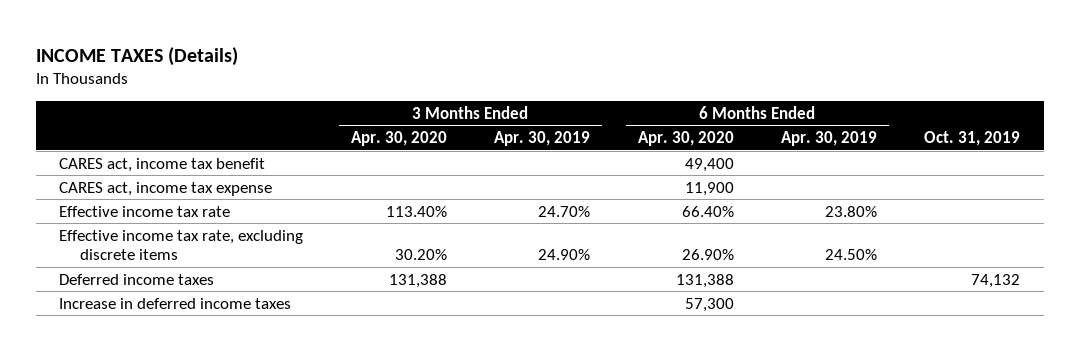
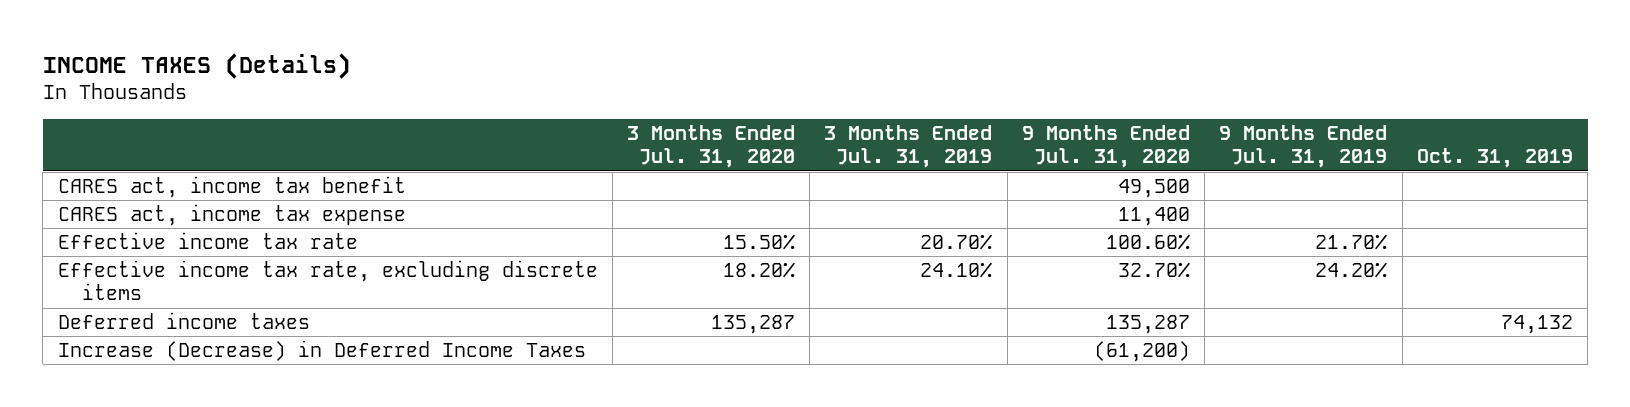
- | 3 Months Ended Apr. 30, 2020 | 3 Months Ended Apr. 30, 2019 | 6 Months Ended Apr. 30, 2020 | 6 Months Ended Apr. 30, 2019 | Oct. 31, 2019
+ | 3 Months Ended Jul. 31, 2020 | 3 Months Ended Jul. 31, 2019 | 9 Months Ended Jul. 31, 2020 | 9 Months Ended Jul. 31, 2019 | Oct. 31, 2019
- Increase in deferred income taxes | | | 57,300 | |
+ Increase (Decrease) in Deferred Income Taxes | | | (61,200) | |

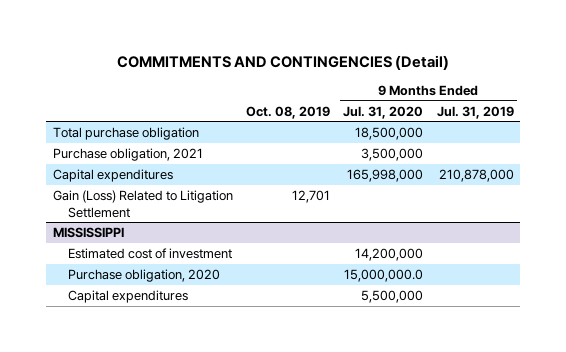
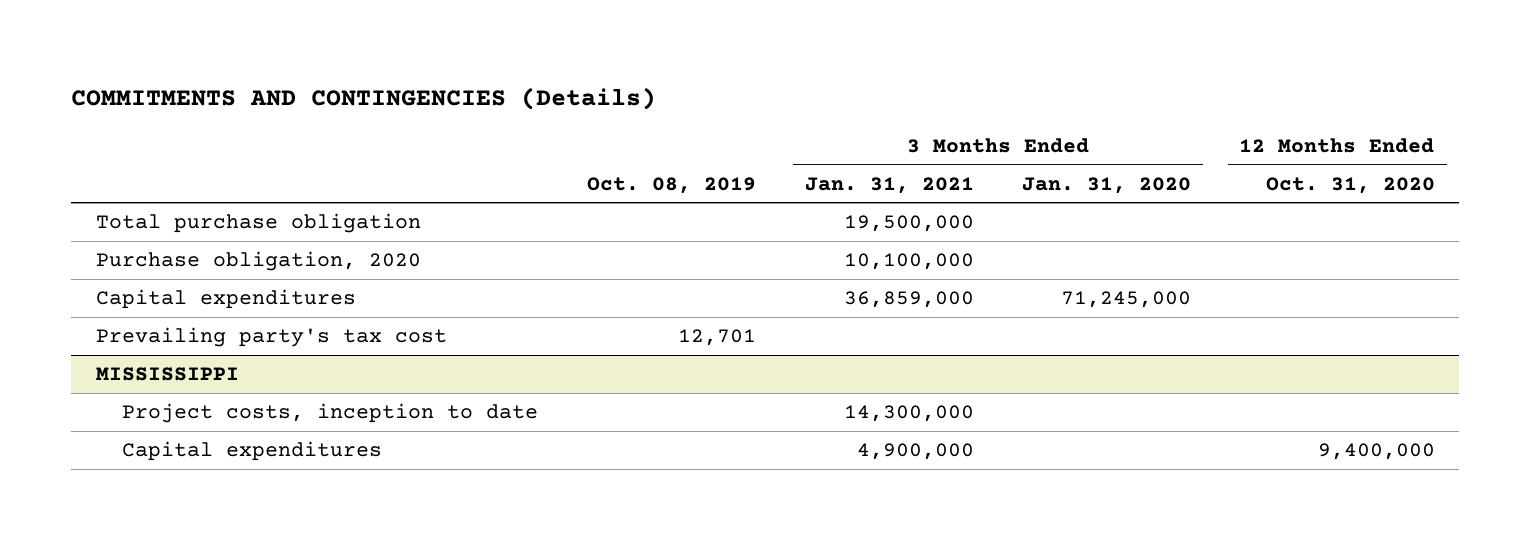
- COMMITMENTS AND CONTINGENCIES (Detail)
+ COMMITMENTS AND CONTINGENCIES (Details)
- | Oct. 08, 2019 | 9 Months Ended Jul. 31, 2020 | 9 Months Ended Jul. 31, 2019
+ | Oct. 08, 2019 | 3 Months Ended Jan. 31, 2021 | 3 Months Ended Jan. 31, 2020 | 12 Months Ended Oct. 31, 2020
- Purchase obligation, 2021 | | 3,500,000 |
+ Purchase obligation, 2020 | | 10,100,000 | |
- Gain (Loss) Related to Litigation Settlement | 12,701 | |
+ Prevailing party's tax cost | 12,701 | | |
@ MISSISSIPPI
- Estimated cost of investment | | 14,200,000 |
- Purchase obligation, 2020 | | 15,000,000.0 |
+ Project costs, inception to date | | 14,300,000 | |

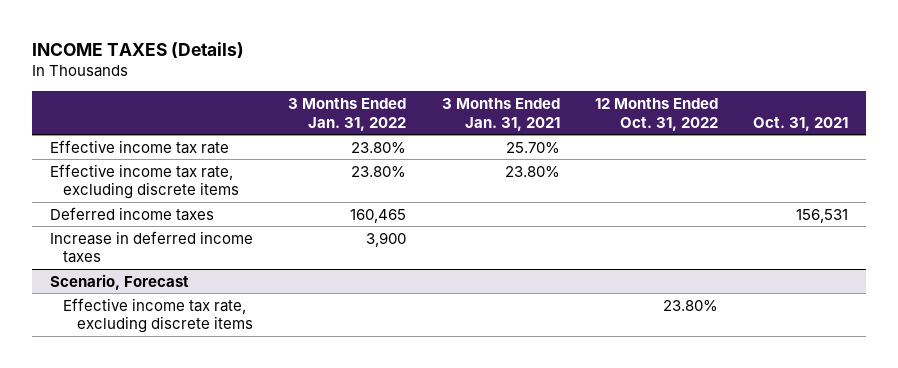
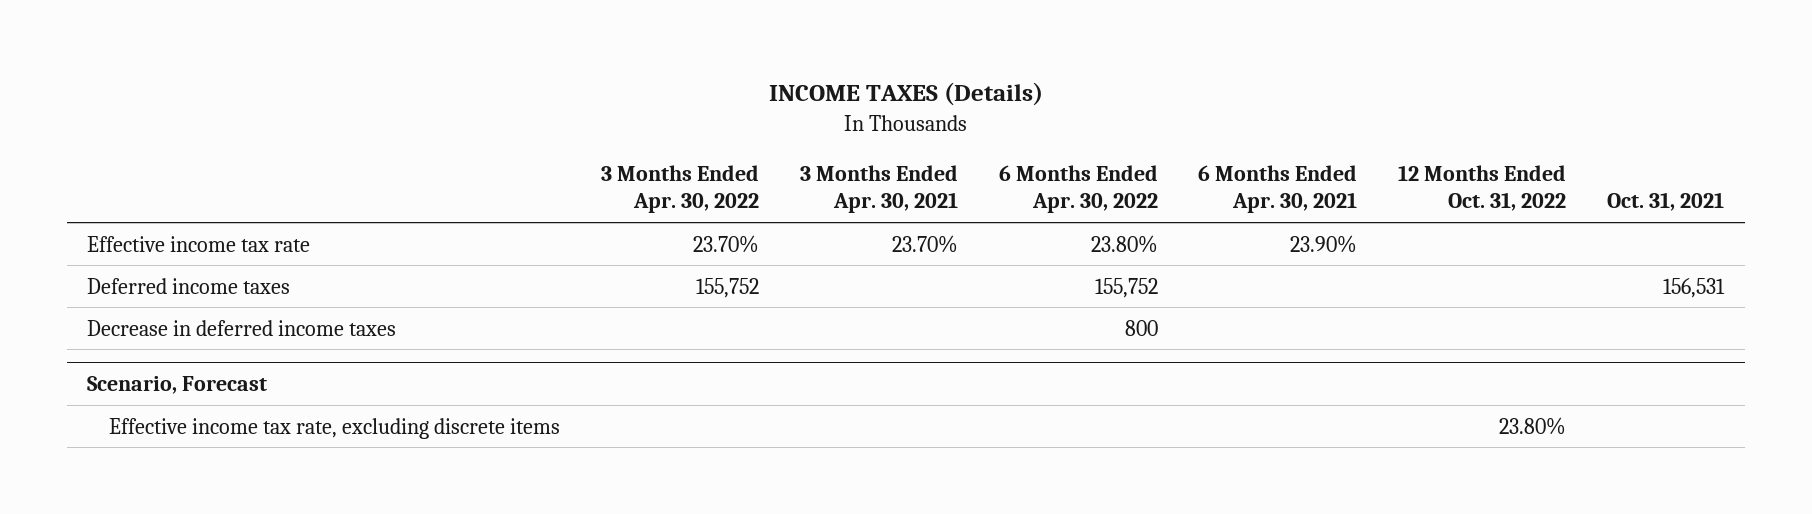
- | 3 Months Ended Jan. 31, 2022 | 3 Months Ended Jan. 31, 2021 | 12 Months Ended Oct. 31, 2022 | Oct. 31, 2021
+ | 3 Months Ended Apr. 30, 2022 | 3 Months Ended Apr. 30, 2021 | 6 Months Ended Apr. 30, 2022 | 6 Months Ended Apr. 30, 2021 | 12 Months Ended Oct. 31, 2022 | Oct. 31, 2021
- Effective income tax rate, excluding discrete items | 23.80% | 23.80% | |
- Increase in deferred income taxes | 3,900 | | |
+ Decrease in deferred income taxes | | | 800 | | |

